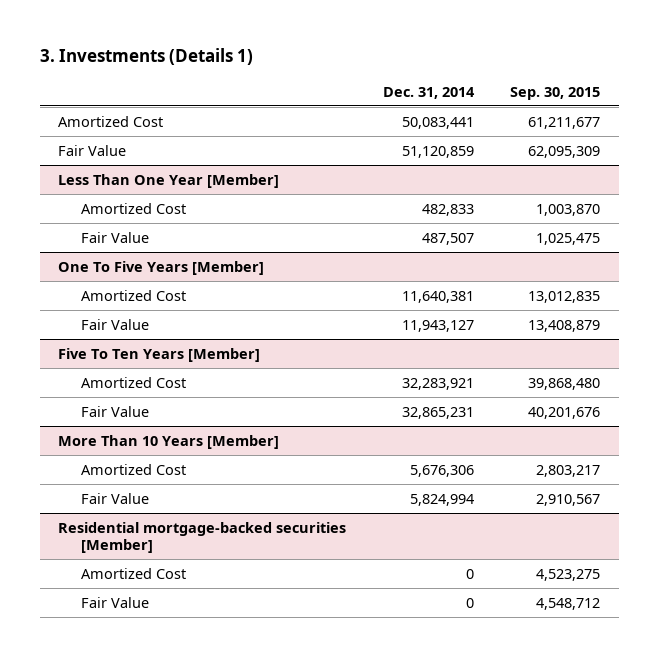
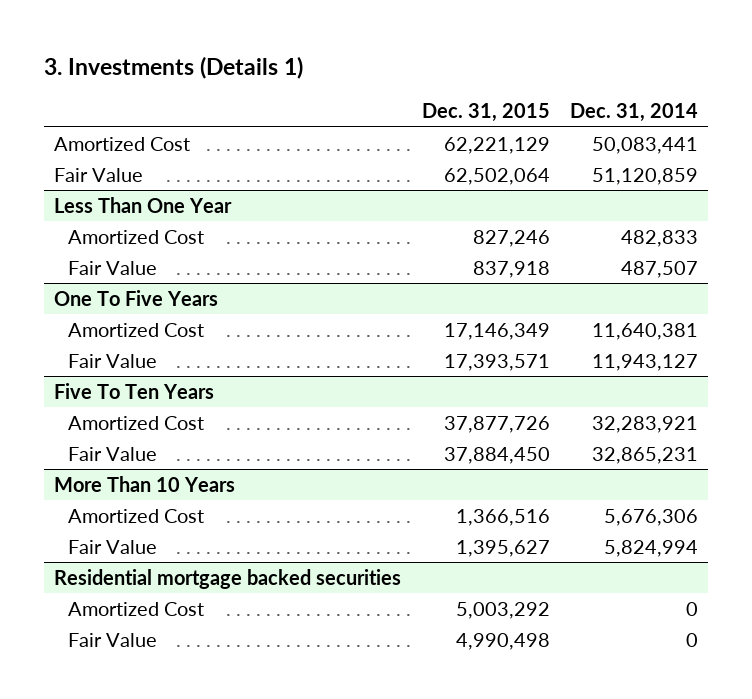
- | Dec. 31, 2014 | Sep. 30, 2015
+ | Dec. 31, 2015 | Dec. 31, 2014
- Less Than One Year [Member]
+ Less Than One Year
- One To Five Years [Member]
+ One To Five Years
- Five To Ten Years [Member]
+ Five To Ten Years
- More Than 10 Years [Member]
+ More Than 10 Years
- Residential mortgage-backed securities [Member]
+ Residential mortgage backed securities

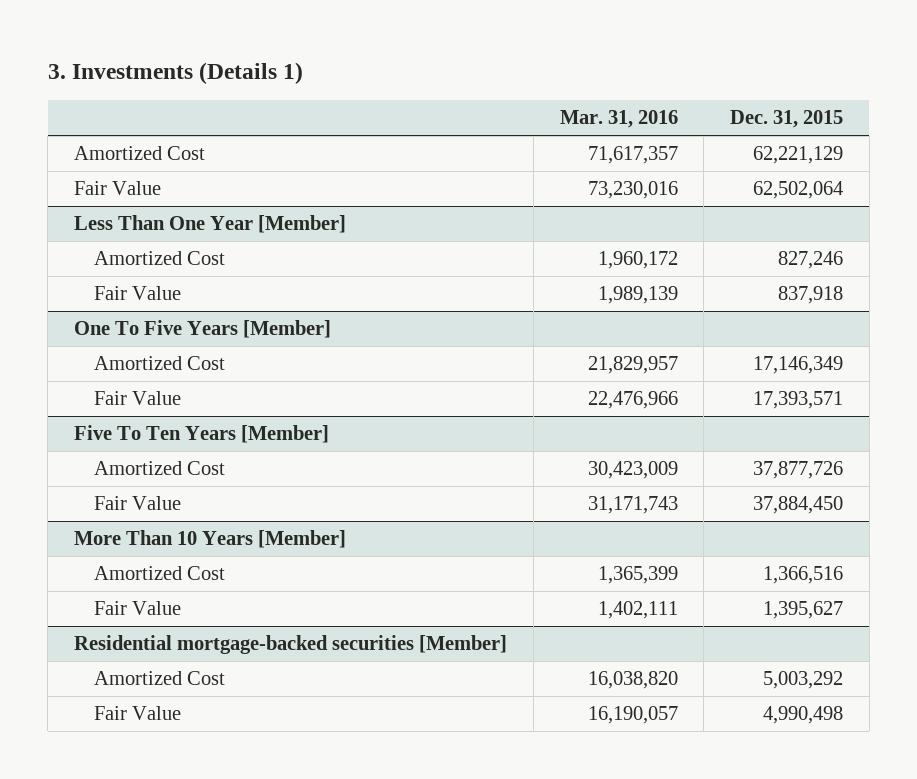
- | Dec. 31, 2015 | Dec. 31, 2014
+ | Mar. 31, 2016 | Dec. 31, 2015
- Less Than One Year
+ Less Than One Year [Member]
- One To Five Years
+ One To Five Years [Member]
- Five To Ten Years
+ Five To Ten Years [Member]
- More Than 10 Years
+ More Than 10 Years [Member]
- Residential mortgage backed securities
+ Residential mortgage-backed securities [Member]

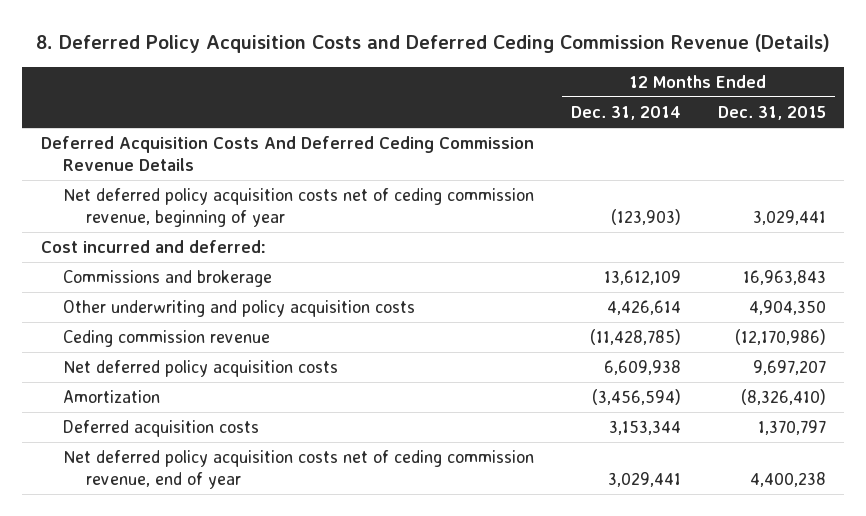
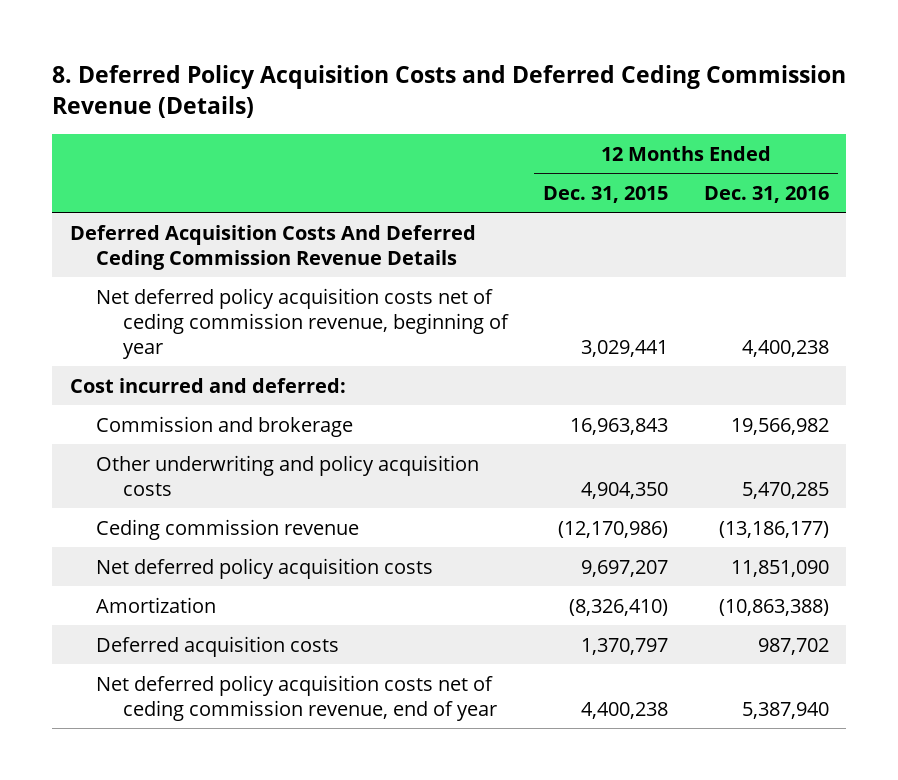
- | 12 Months Ended Dec. 31, 2014 | 12 Months Ended Dec. 31, 2015
+ | 12 Months Ended Dec. 31, 2015 | 12 Months Ended Dec. 31, 2016
- Commissions and brokerage | 13,612,109 | 16,963,843
+ Commission and brokerage | 16,963,843 | 19,566,982

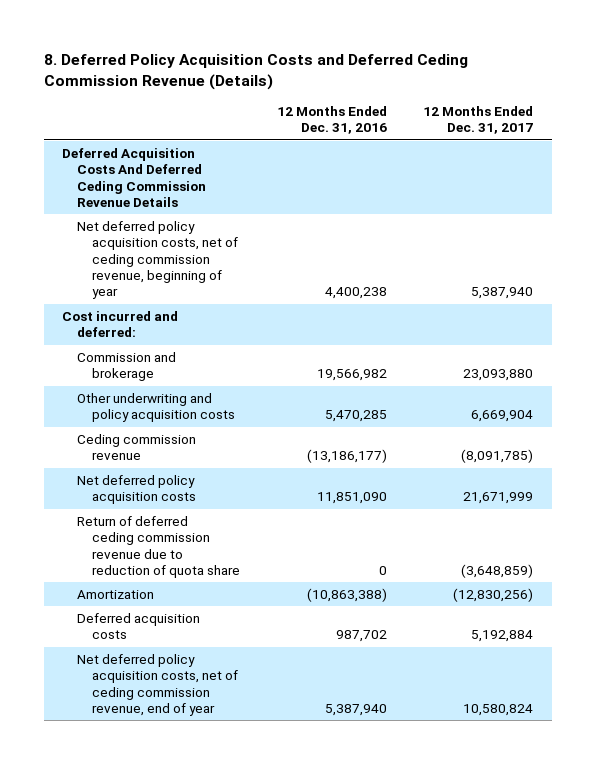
- | 12 Months Ended Dec. 31, 2015 | 12 Months Ended Dec. 31, 2016
+ | 12 Months Ended Dec. 31, 2016 | 12 Months Ended Dec. 31, 2017
- Net deferred policy acquisition costs net of ceding commission revenue, beginning of year | 3,029,441 | 4,400,238
+ Net deferred policy acquisition costs, net of ceding commission revenue, beginning of year | 4,400,238 | 5,387,940
+ Return of deferred ceding commission revenue due to reduction of quota share | 0 | (3,648,859)
- Net deferred policy acquisition costs net of ceding commission revenue, end of year | 4,400,238 | 5,387,940
+ Net deferred policy acquisition costs, net of ceding commission revenue, end of year | 5,387,940 | 10,580,824

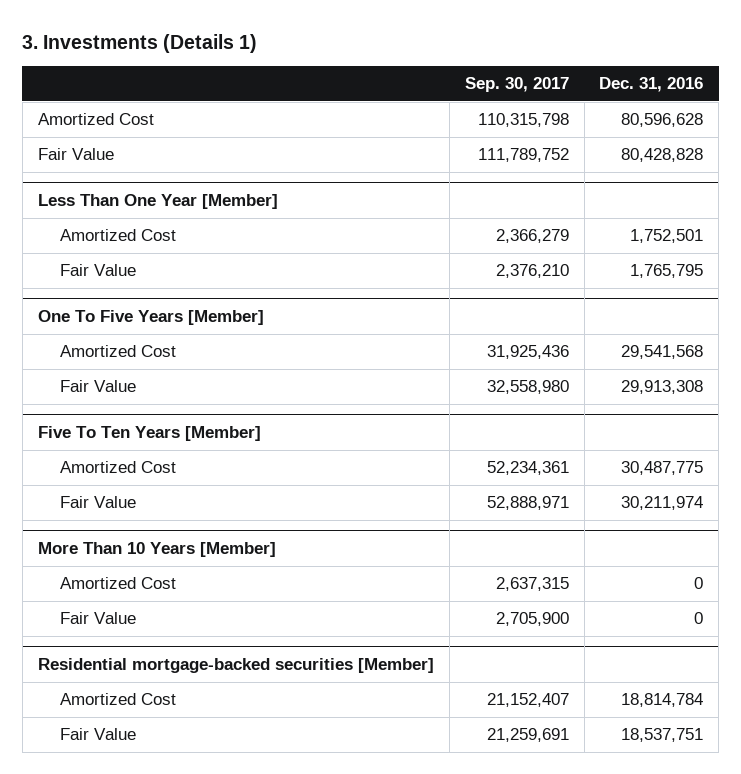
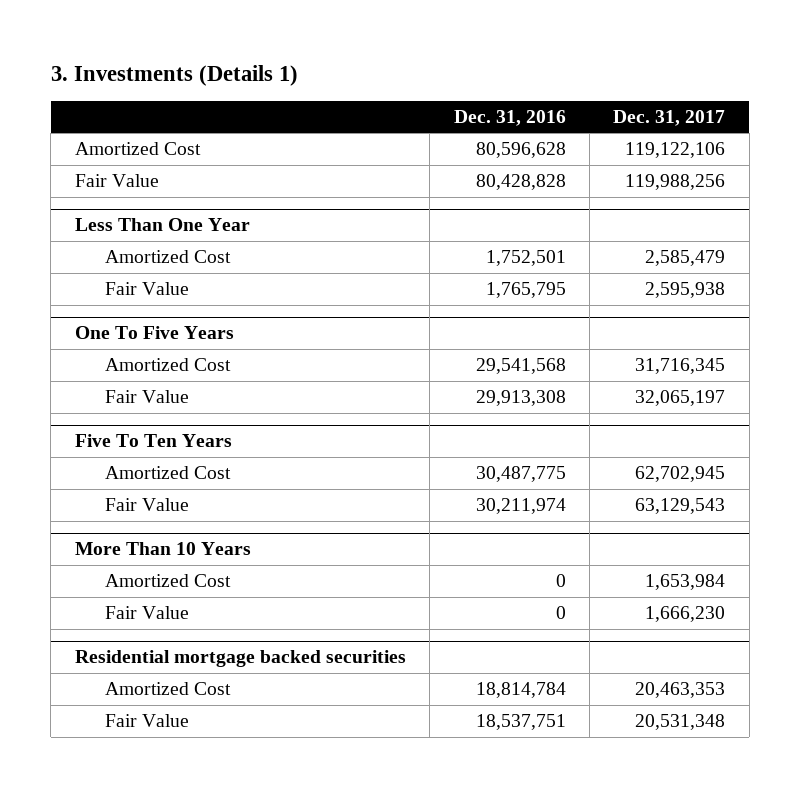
- | Sep. 30, 2017 | Dec. 31, 2016
+ | Dec. 31, 2016 | Dec. 31, 2017
- Less Than One Year [Member]
+ Less Than One Year
- One To Five Years [Member]
+ One To Five Years
- Five To Ten Years [Member]
+ Five To Ten Years
- More Than 10 Years [Member]
+ More Than 10 Years
- Residential mortgage-backed securities [Member]
+ Residential mortgage backed securities

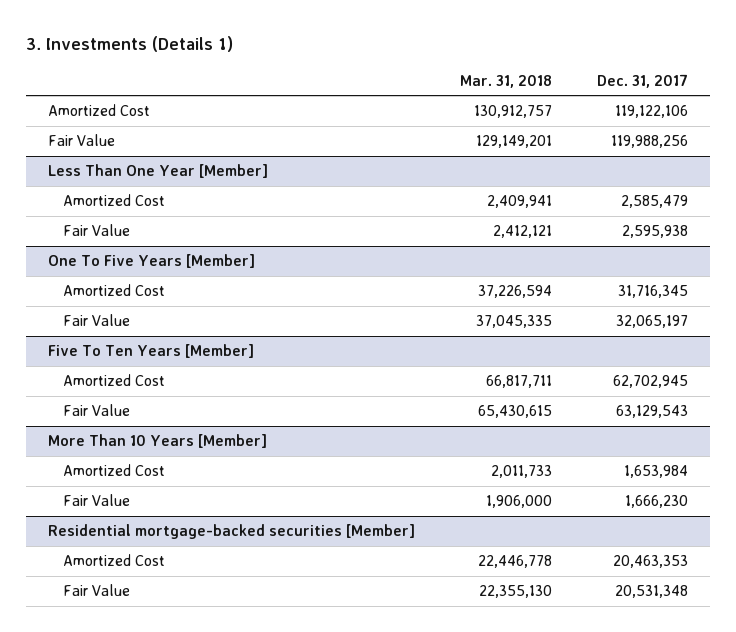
- | Dec. 31, 2016 | Dec. 31, 2017
+ | Mar. 31, 2018 | Dec. 31, 2017
- Less Than One Year
+ Less Than One Year [Member]
- One To Five Years
+ One To Five Years [Member]
- Five To Ten Years
+ Five To Ten Years [Member]
- More Than 10 Years
+ More Than 10 Years [Member]
- Residential mortgage backed securities
+ Residential mortgage-backed securities [Member]

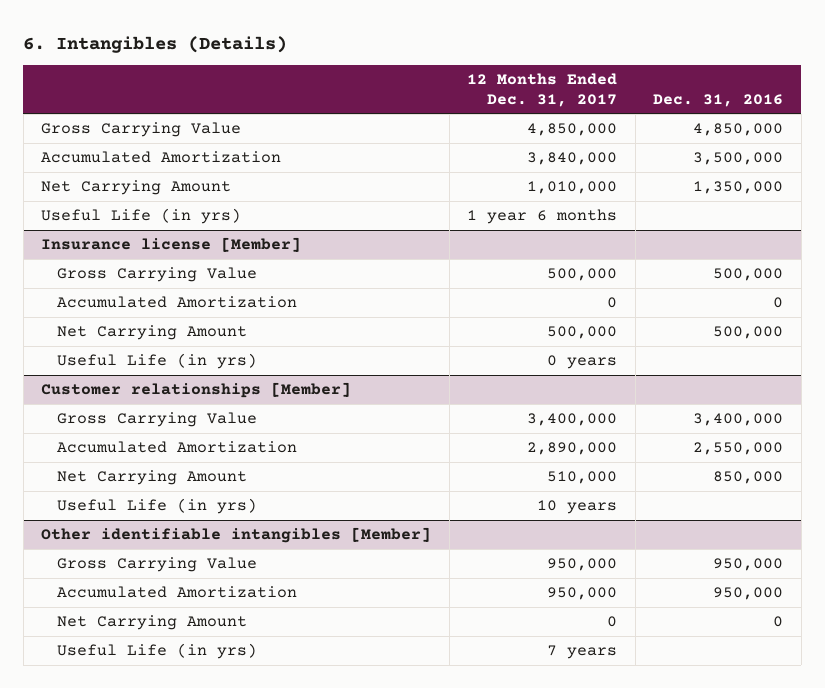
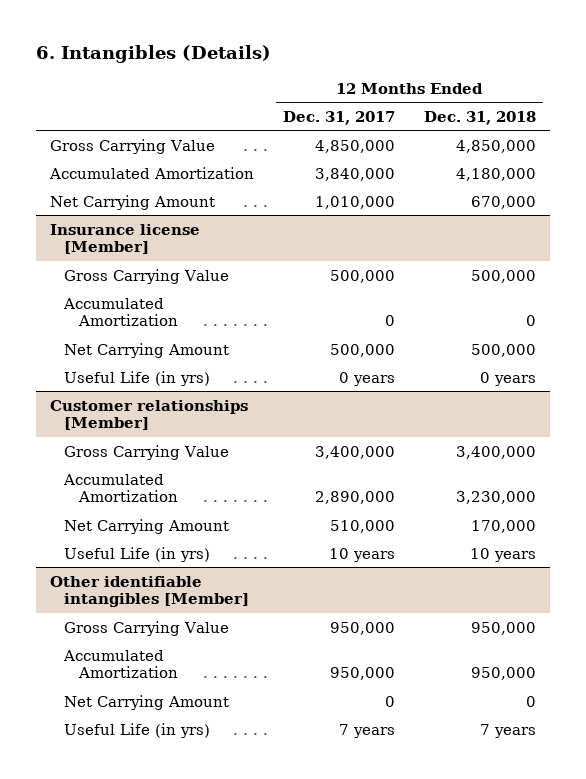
- | 12 Months Ended Dec. 31, 2017 | Dec. 31, 2016
+ | 12 Months Ended Dec. 31, 2017 | 12 Months Ended Dec. 31, 2018
- Useful Life (in yrs) | 1 year 6 months |

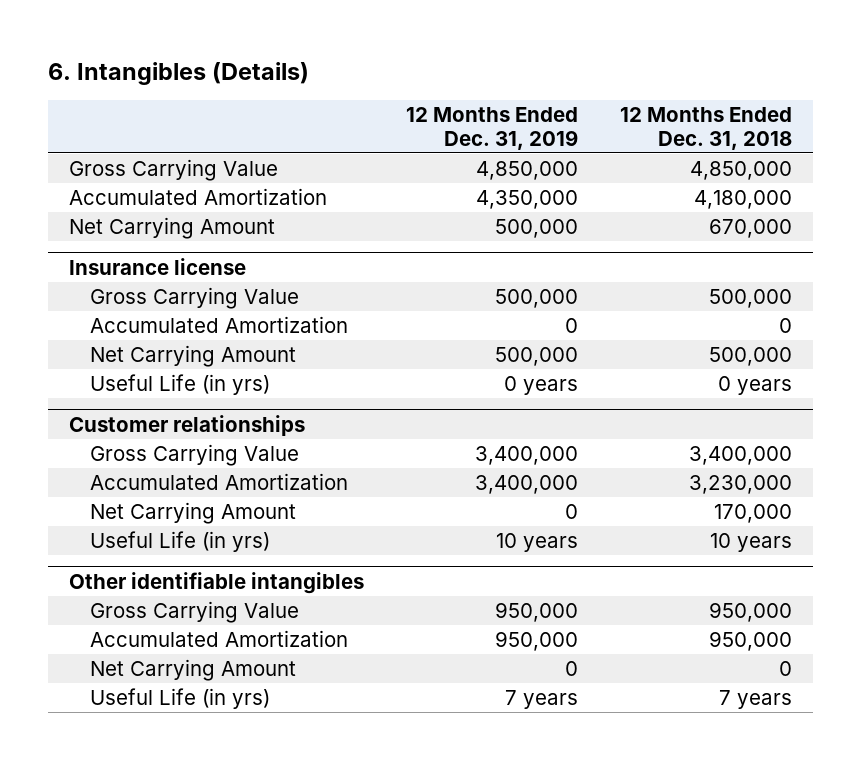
- | 12 Months Ended Dec. 31, 2017 | 12 Months Ended Dec. 31, 2018
+ | 12 Months Ended Dec. 31, 2019 | 12 Months Ended Dec. 31, 2018
- Insurance license [Member]
+ Insurance license
- Customer relationships [Member]
+ Customer relationships
- Other identifiable intangibles [Member]
+ Other identifiable intangibles

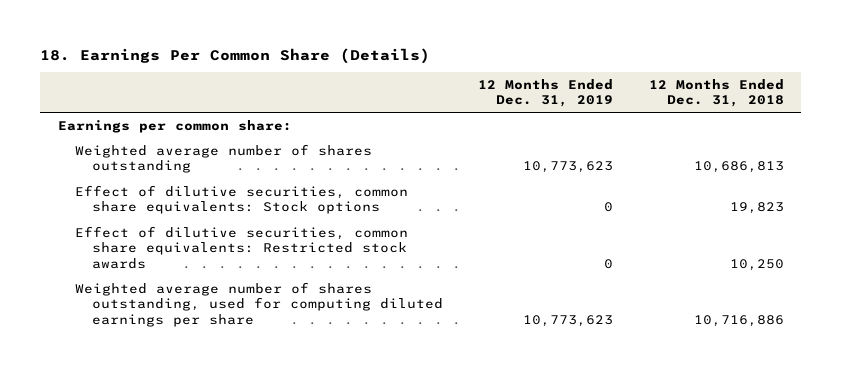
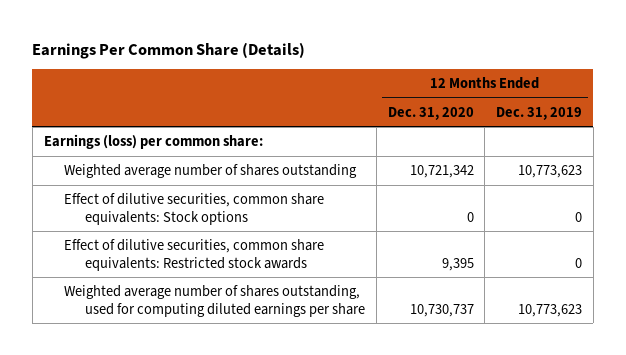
- 18. Earnings Per Common Share (Details)
+ Earnings Per Common Share (Details)
- | 12 Months Ended Dec. 31, 2019 | 12 Months Ended Dec. 31, 2018
+ | 12 Months Ended Dec. 31, 2020 | 12 Months Ended Dec. 31, 2019
- Earnings per common share:
+ Earnings (loss) per common share:

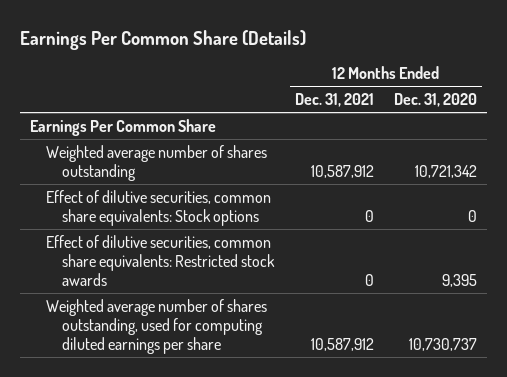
- | 12 Months Ended Dec. 31, 2020 | 12 Months Ended Dec. 31, 2019
+ | 12 Months Ended Dec. 31, 2021 | 12 Months Ended Dec. 31, 2020
- Earnings (loss) per common share:
+ Earnings Per Common Share

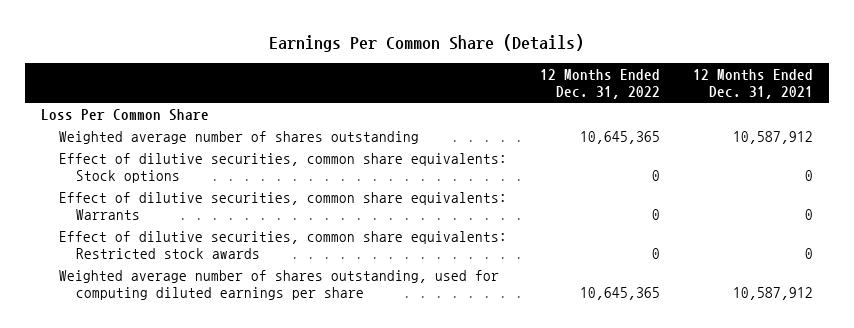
- | 12 Months Ended Dec. 31, 2021 | 12 Months Ended Dec. 31, 2020
+ | 12 Months Ended Dec. 31, 2022 | 12 Months Ended Dec. 31, 2021
- Earnings Per Common Share
+ Loss Per Common Share
+ Effect of dilutive securities, common share equivalents: Warrants | 0 | 0

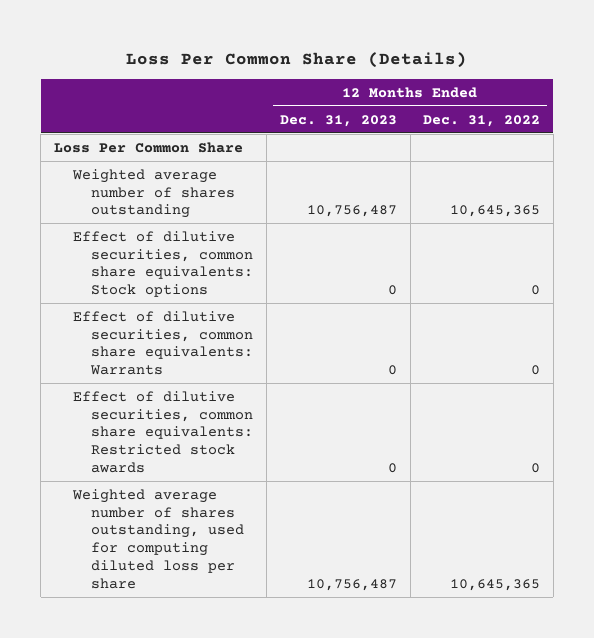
- Earnings Per Common Share (Details)
+ Loss Per Common Share (Details)
- | 12 Months Ended Dec. 31, 2022 | 12 Months Ended Dec. 31, 2021
+ | 12 Months Ended Dec. 31, 2023 | 12 Months Ended Dec. 31, 2022
- Weighted average number of shares outstanding, used for computing diluted earnings per share | 10,645,365 | 10,587,912
+ Weighted average number of shares outstanding, used for computing diluted loss per share | 10,756,487 | 10,645,365

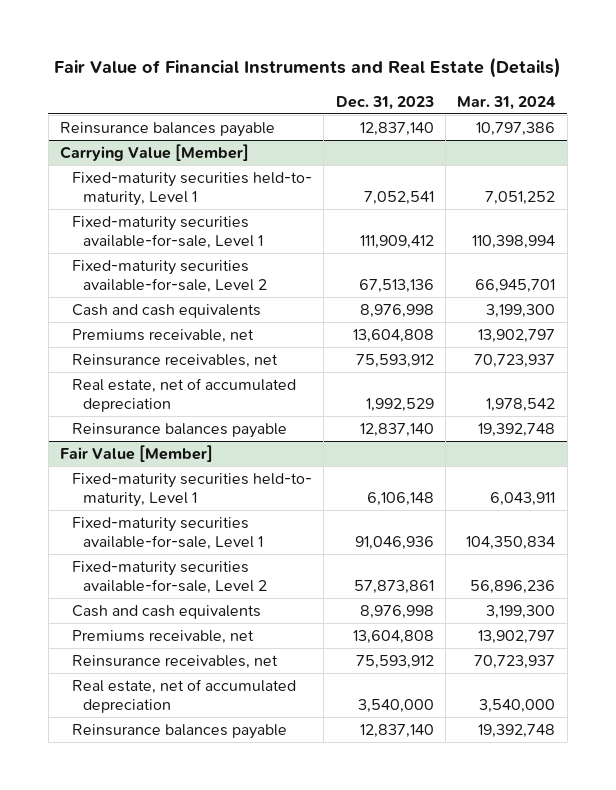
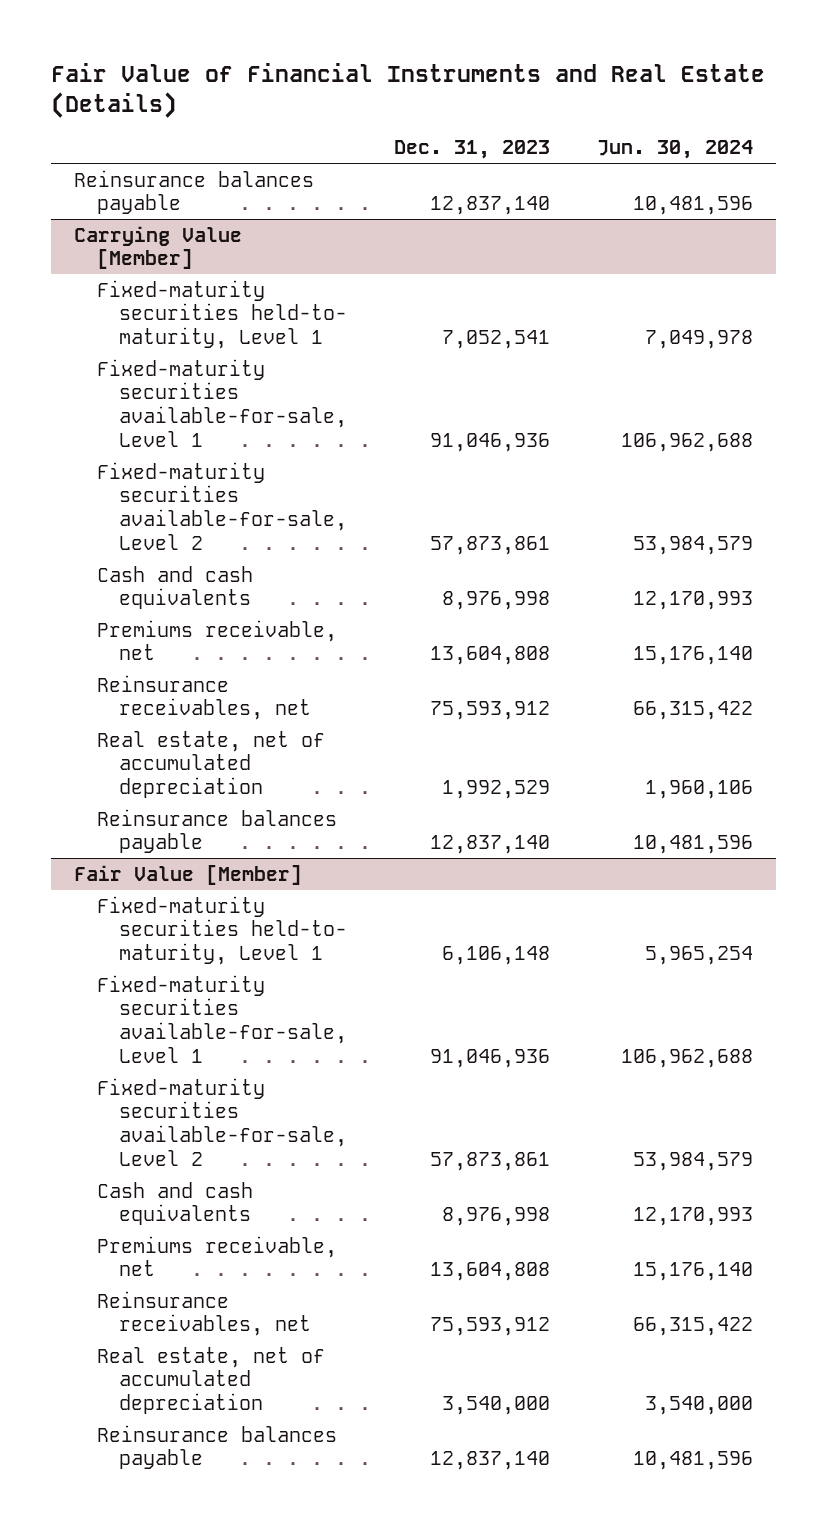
- | Dec. 31, 2023 | Mar. 31, 2024
+ | Dec. 31, 2023 | Jun. 30, 2024
@ Carrying Value [Member]
- Fixed-maturity securities available-for-sale, Level 1 | 111,909,412 | 110,398,994
- Fixed-maturity securities available-for-sale, Level 2 | 67,513,136 | 66,945,701
+ Fixed-maturity securities available-for-sale, Level 1 | 91,046,936 | 106,962,688
+ Fixed-maturity securities available-for-sale, Level 2 | 57,873,861 | 53,984,579

